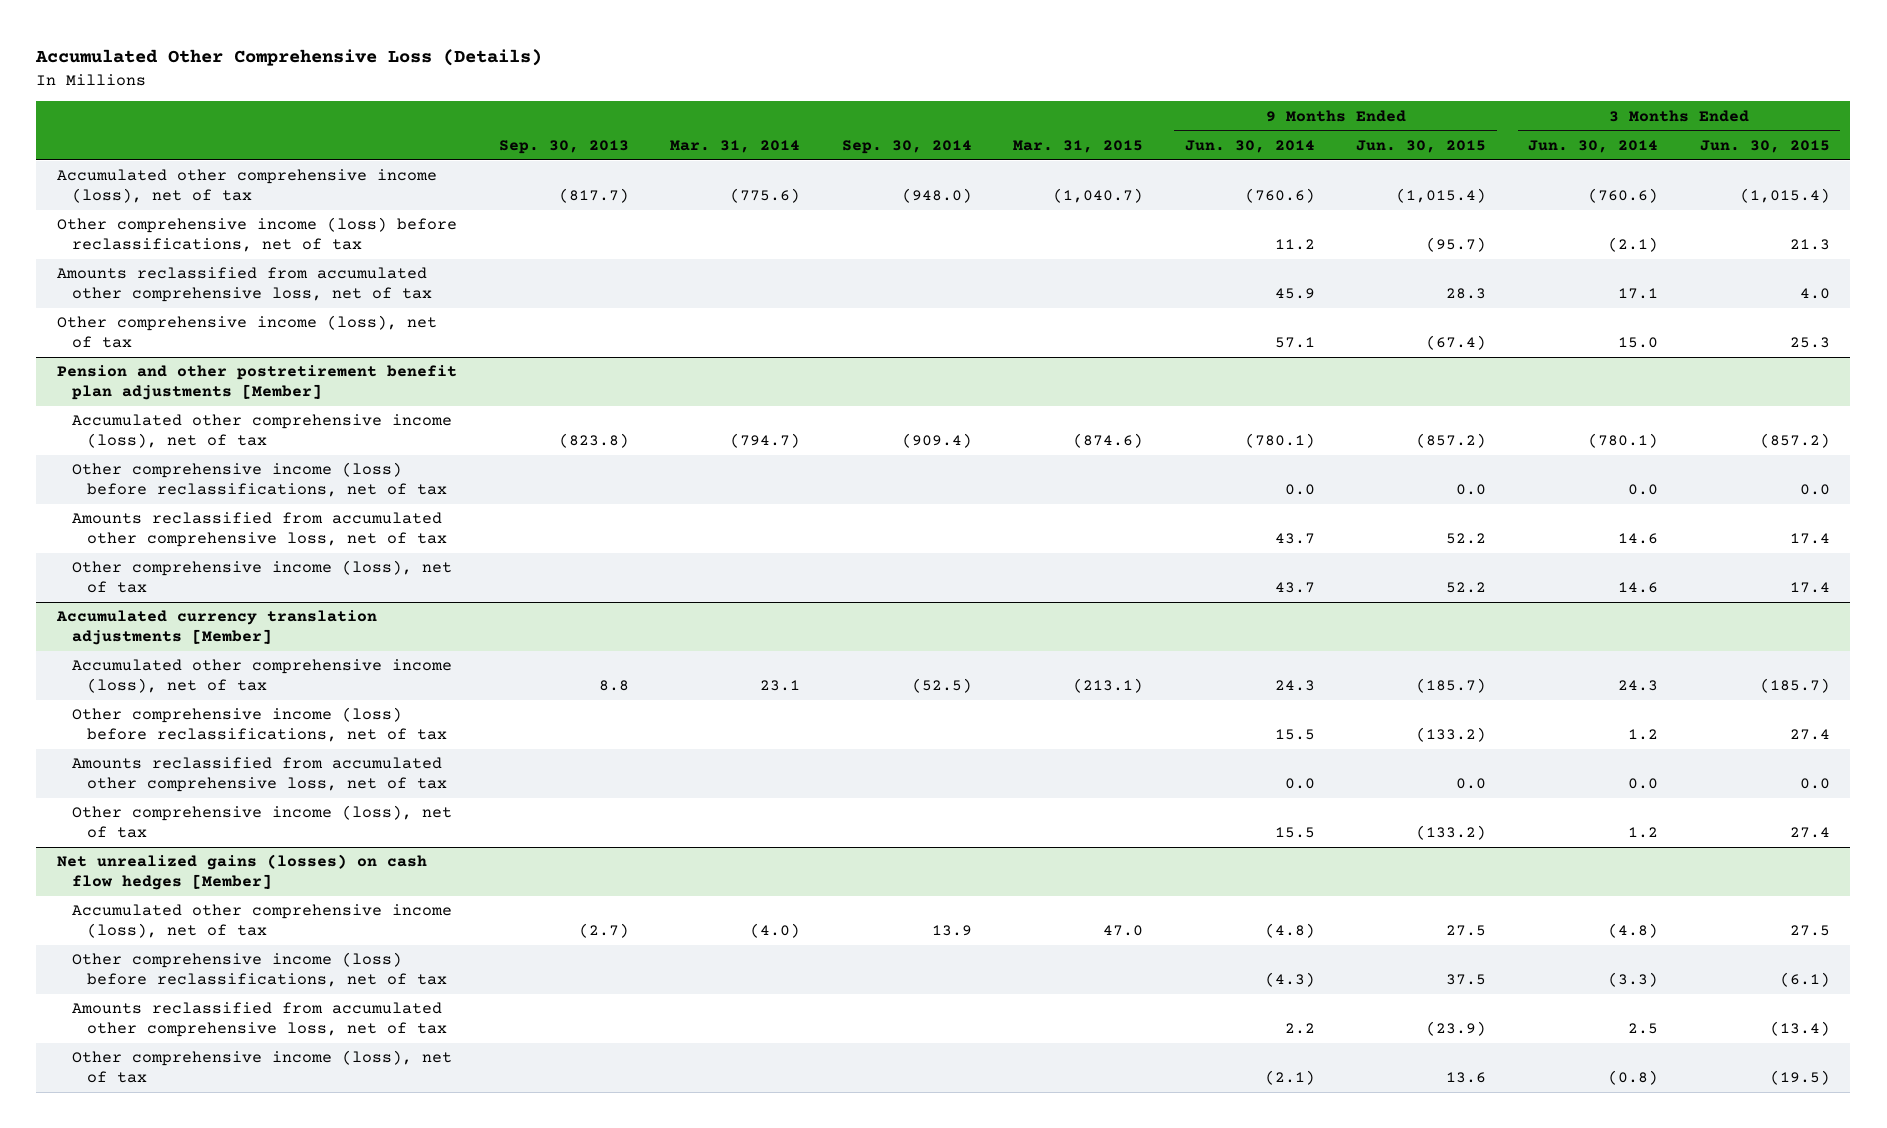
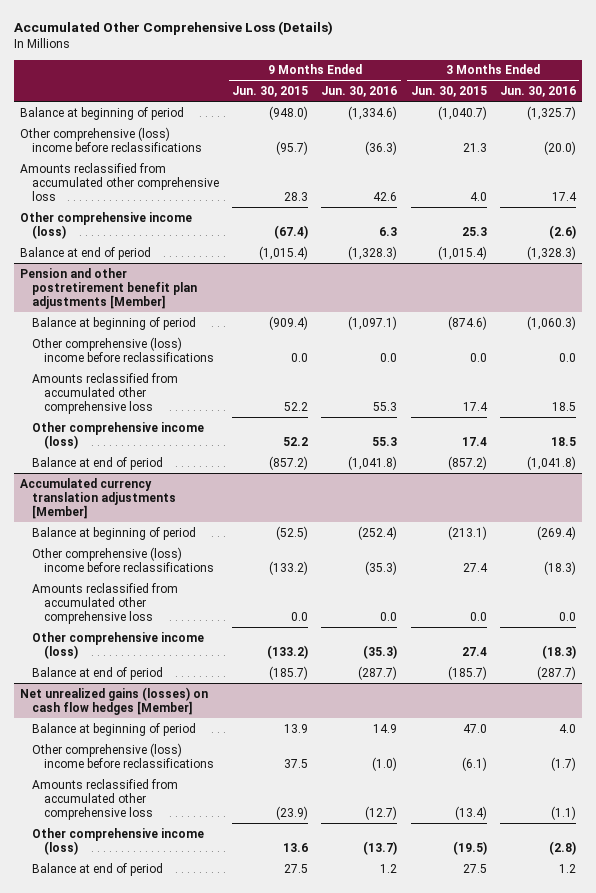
- | Sep. 30, 2013 | Mar. 31, 2014 | Sep. 30, 2014 | Mar. 31, 2015 | 9 Months Ended Jun. 30, 2014 | 9 Months Ended Jun. 30, 2015 | 3 Months Ended Jun. 30, 2014 | 3 Months Ended Jun. 30, 2015
+ | 9 Months Ended Jun. 30, 2015 | 9 Months Ended Jun. 30, 2016 | 3 Months Ended Jun. 30, 2015 | 3 Months Ended Jun. 30, 2016
- Accumulated other comprehensive income (loss), net of tax | (817.7) | (775.6) | (948.0) | (1,040.7) | (760.6) | (1,015.4) | (760.6) | (1,015.4)
- Other comprehensive income (loss) before reclassifications, net of tax | | | | | 11.2 | (95.7) | (2.1) | 21.3
- Amounts reclassified from accumulated other comprehensive loss, net of tax | | | | | 45.9 | 28.3 | 17.1 | 4.0
- Other comprehensive income (loss), net of tax | | | | | 57.1 | (67.4) | 15.0 | 25.3
+ Balance at beginning of period | (948.0) | (1,334.6) | (1,040.7) | (1,325.7)
+ Other comprehensive (loss) income before reclassifications | (95.7) | (36.3) | 21.3 | (20.0)
+ Amounts reclassified from accumulated other comprehensive loss | 28.3 | 42.6 | 4.0 | 17.4
+ Other comprehensive income (loss) | (67.4) | 6.3 | 25.3 | (2.6)
+ Balance at end of period | (1,015.4) | (1,328.3) | (1,015.4) | (1,328.3)
@ Pension and other postretirement benefit plan adjustments [Member]
- Accumulated other comprehensive income (loss), net of tax | (823.8) | (794.7) | (909.4) | (874.6) | (780.1) | (857.2) | (780.1) | (857.2)
- Other comprehensive income (loss) before reclassifications, net of tax | | | | | 0.0 | 0.0 | 0.0 | 0.0
- Amounts reclassified from accumulated other comprehensive loss, net of tax | | | | | 43.7 | 52.2 | 14.6 | 17.4
- Other comprehensive income (loss), net of tax | | | | | 43.7 | 52.2 | 14.6 | 17.4
+ Balance at beginning of period | (909.4) | (1,097.1) | (874.6) | (1,060.3)
+ Other comprehensive (loss) income before reclassifications | 0.0 | 0.0 | 0.0 | 0.0
+ Amounts reclassified from accumulated other comprehensive loss | 52.2 | 55.3 | 17.4 | 18.5
+ Other comprehensive income (loss) | 52.2 | 55.3 | 17.4 | 18.5
+ Balance at end of period | (857.2) | (1,041.8) | (857.2) | (1,041.8)
@ Accumulated currency translation adjustments [Member]
- Accumulated other comprehensive income (loss), net of tax | 8.8 | 23.1 | (52.5) | (213.1) | 24.3 | (185.7) | 24.3 | (185.7)
- Other comprehensive income (loss) before reclassifications, net of tax | | | | | 15.5 | (133.2) | 1.2 | 27.4
- Amounts reclassified from accumulated other comprehensive loss, net of tax | | | | | 0.0 | 0.0 | 0.0 | 0.0
- Other comprehensive income (loss), net of tax | | | | | 15.5 | (133.2) | 1.2 | 27.4
+ Balance at beginning of period | (52.5) | (252.4) | (213.1) | (269.4)
+ Other comprehensive (loss) income before reclassifications | (133.2) | (35.3) | 27.4 | (18.3)
+ Amounts reclassified from accumulated other comprehensive loss | 0.0 | 0.0 | 0.0 | 0.0
+ Other comprehensive income (loss) | (133.2) | (35.3) | 27.4 | (18.3)
+ Balance at end of period | (185.7) | (287.7) | (185.7) | (287.7)
@ Net unrealized gains (losses) on cash flow hedges [Member]
- Accumulated other comprehensive income (loss), net of tax | (2.7) | (4.0) | 13.9 | 47.0 | (4.8) | 27.5 | (4.8) | 27.5
- Other comprehensive income (loss) before reclassifications, net of tax | | | | | (4.3) | 37.5 | (3.3) | (6.1)
- Amounts reclassified from accumulated other comprehensive loss, net of tax | | | | | 2.2 | (23.9) | 2.5 | (13.4)
- Other comprehensive income (loss), net of tax | | | | | (2.1) | 13.6 | (0.8) | (19.5)
+ Balance at beginning of period | 13.9 | 14.9 | 47.0 | 4.0
+ Other comprehensive (loss) income before reclassifications | 37.5 | (1.0) | (6.1) | (1.7)
+ Amounts reclassified from accumulated other comprehensive loss | (23.9) | (12.7) | (13.4) | (1.1)
+ Other comprehensive income (loss) | 13.6 | (13.7) | (19.5) | (2.8)
+ Balance at end of period | 27.5 | 1.2 | 27.5 | 1.2

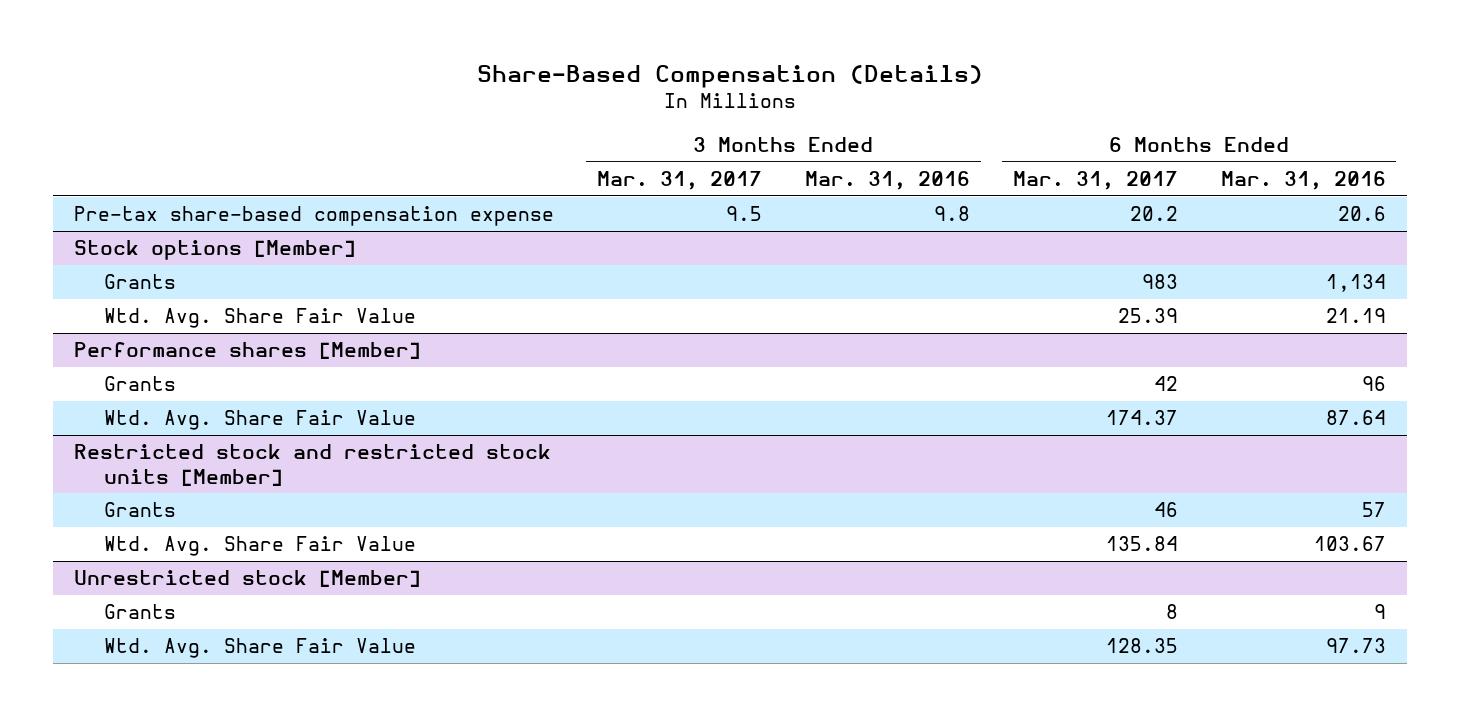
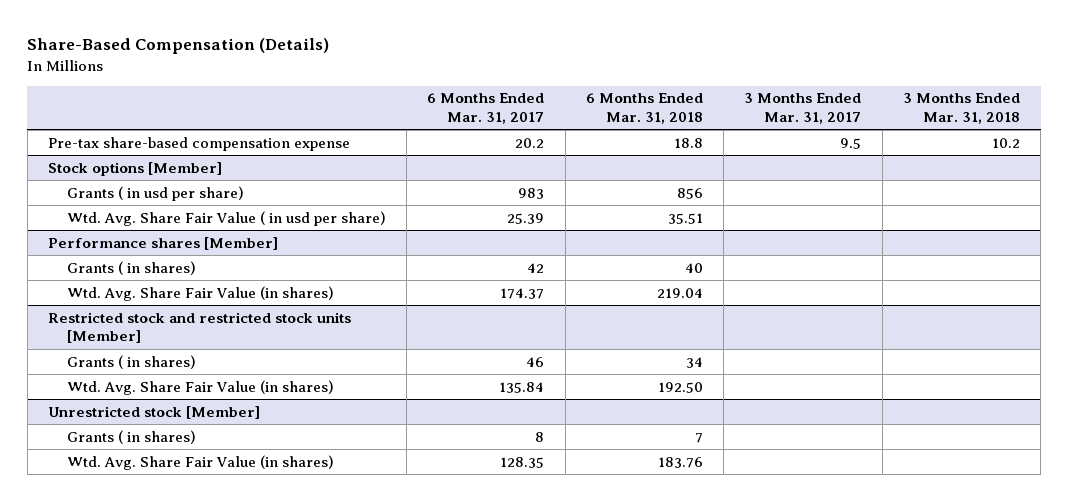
- | 3 Months Ended Mar. 31, 2017 | 3 Months Ended Mar. 31, 2016 | 6 Months Ended Mar. 31, 2017 | 6 Months Ended Mar. 31, 2016
+ | 6 Months Ended Mar. 31, 2017 | 6 Months Ended Mar. 31, 2018 | 3 Months Ended Mar. 31, 2017 | 3 Months Ended Mar. 31, 2018
@ Stock options [Member]
- Grants | | | 983 | 1,134
- Wtd. Avg. Share Fair Value | | | 25.39 | 21.19
+ Grants ( in usd per share) | 983 | 856 | |
+ Wtd. Avg. Share Fair Value ( in usd per share) | 25.39 | 35.51 | |
@ Performance shares [Member]
- Grants | | | 42 | 96
- Wtd. Avg. Share Fair Value | | | 174.37 | 87.64
+ Grants ( in shares) | 42 | 40 | |
+ Wtd. Avg. Share Fair Value (in shares) | 174.37 | 219.04 | |
@ Restricted stock and restricted stock units [Member]
- Grants | | | 46 | 57
- Wtd. Avg. Share Fair Value | | | 135.84 | 103.67
+ Grants ( in shares) | 46 | 34 | |
+ Wtd. Avg. Share Fair Value (in shares) | 135.84 | 192.50 | |
@ Unrestricted stock [Member]
- Grants | | | 8 | 9
- Wtd. Avg. Share Fair Value | | | 128.35 | 97.73
+ Grants ( in shares) | 8 | 7 | |
+ Wtd. Avg. Share Fair Value (in shares) | 128.35 | 183.76 | |

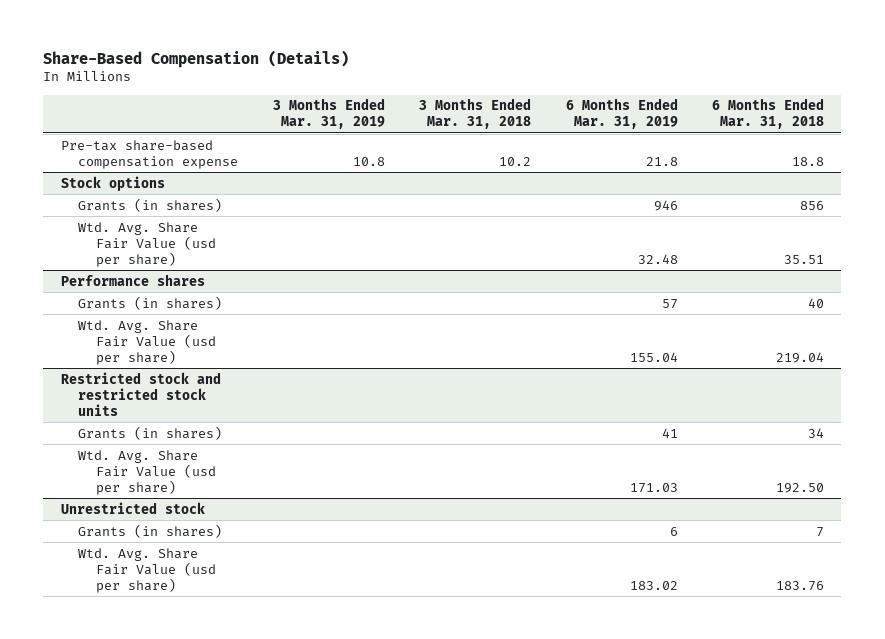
- | 6 Months Ended Mar. 31, 2017 | 6 Months Ended Mar. 31, 2018 | 3 Months Ended Mar. 31, 2017 | 3 Months Ended Mar. 31, 2018
+ | 3 Months Ended Mar. 31, 2019 | 3 Months Ended Mar. 31, 2018 | 6 Months Ended Mar. 31, 2019 | 6 Months Ended Mar. 31, 2018
- Stock options [Member]
- Grants ( in usd per share) | 983 | 856 | |
- Wtd. Avg. Share Fair Value ( in usd per share) | 25.39 | 35.51 | |
- Performance shares [Member]
- Grants ( in shares) | 42 | 40 | |
- Wtd. Avg. Share Fair Value (in shares) | 174.37 | 219.04 | |
- Restricted stock and restricted stock units [Member]
- Grants ( in shares) | 46 | 34 | |
- Wtd. Avg. Share Fair Value (in shares) | 135.84 | 192.50 | |
- Unrestricted stock [Member]
- Grants ( in shares) | 8 | 7 | |
- Wtd. Avg. Share Fair Value (in shares) | 128.35 | 183.76 | |
+ Stock options
+ Grants (in shares) | | | 946 | 856
+ Wtd. Avg. Share Fair Value (usd per share) | | | 32.48 | 35.51
+ Performance shares
+ Grants (in shares) | | | 57 | 40
+ Wtd. Avg. Share Fair Value (usd per share) | | | 155.04 | 219.04
+ Restricted stock and restricted stock units
+ Grants (in shares) | | | 41 | 34
+ Wtd. Avg. Share Fair Value (usd per share) | | | 171.03 | 192.50
+ Unrestricted stock
+ Grants (in shares) | | | 6 | 7
+ Wtd. Avg. Share Fair Value (usd per share) | | | 183.02 | 183.76

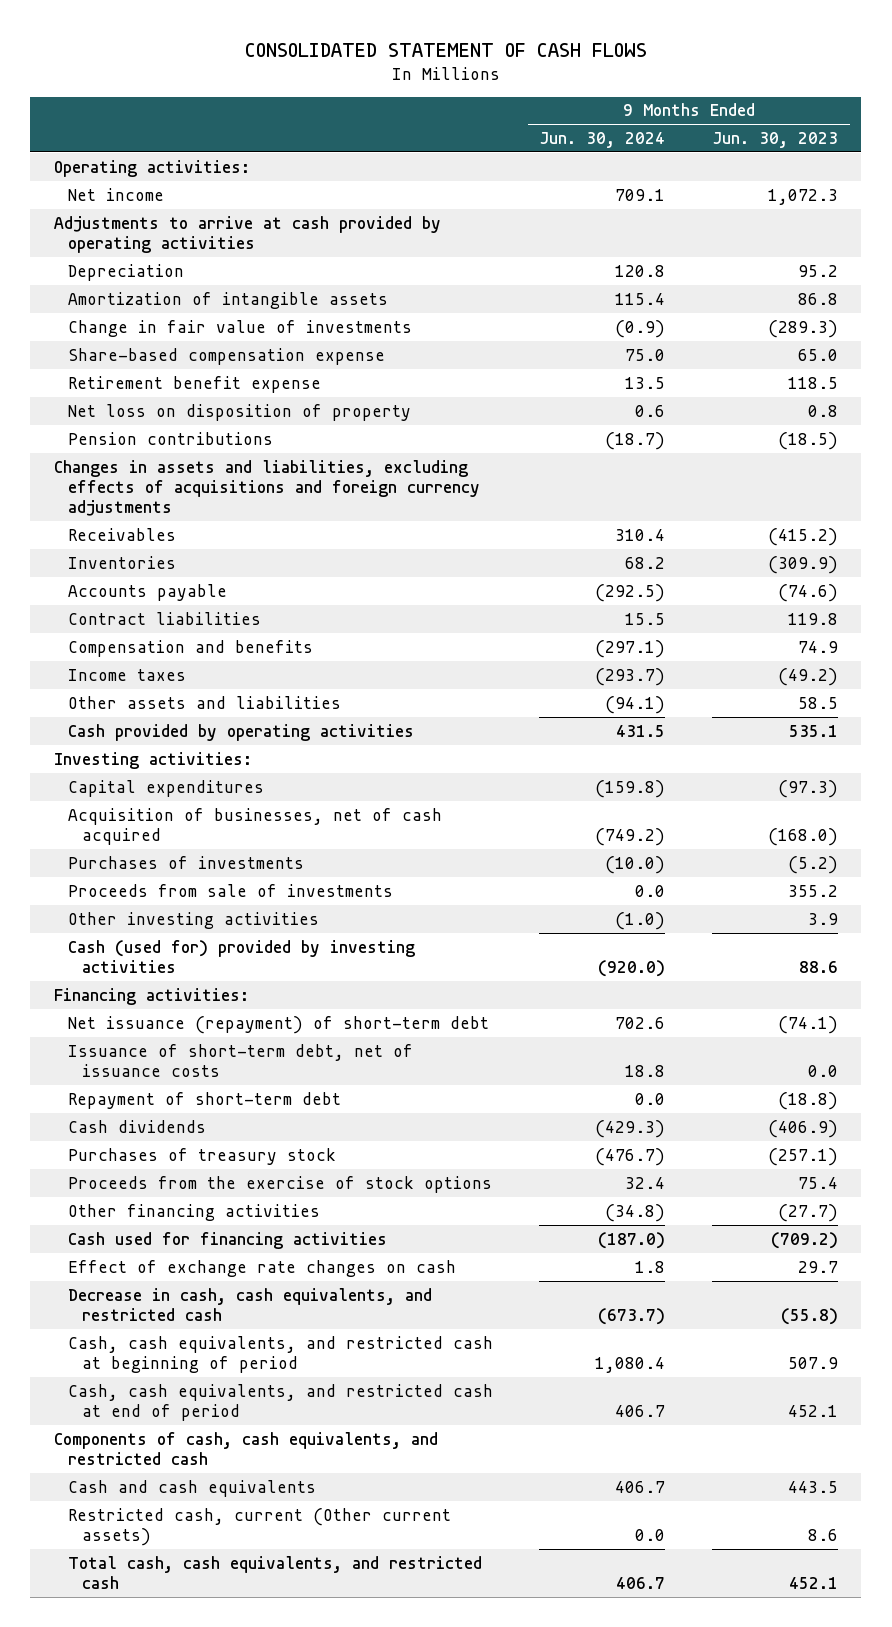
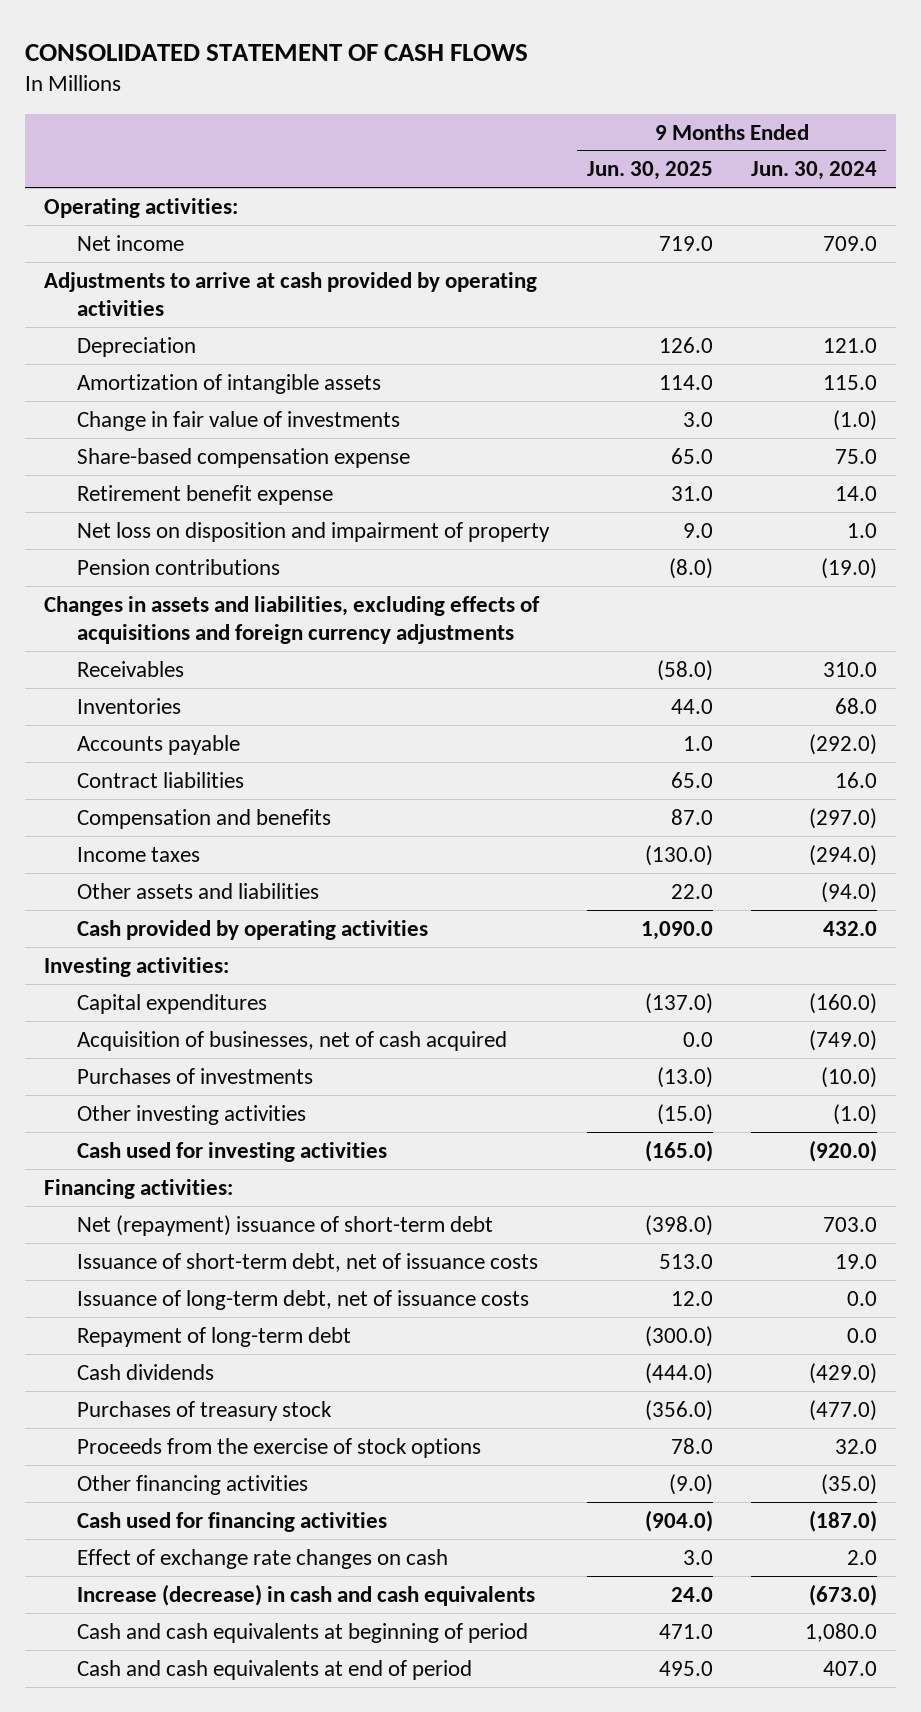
- | 9 Months Ended Jun. 30, 2024 | 9 Months Ended Jun. 30, 2023
+ | 9 Months Ended Jun. 30, 2025 | 9 Months Ended Jun. 30, 2024
- Net income | 709.1 | 1,072.3
+ Net income | 719.0 | 709.0
- Depreciation | 120.8 | 95.2
- Amortization of intangible assets | 115.4 | 86.8
- Change in fair value of investments | (0.9) | (289.3)
+ Depreciation | 126.0 | 121.0
+ Amortization of intangible assets | 114.0 | 115.0
+ Change in fair value of investments | 3.0 | (1.0)
- Retirement benefit expense | 13.5 | 118.5
- Net loss on disposition of property | 0.6 | 0.8
- Pension contributions | (18.7) | (18.5)
+ Retirement benefit expense | 31.0 | 14.0
+ Net loss on disposition and impairment of property | 9.0 | 1.0
+ Pension contributions | (8.0) | (19.0)
- Receivables | 310.4 | (415.2)
- Inventories | 68.2 | (309.9)
- Accounts payable | (292.5) | (74.6)
- Contract liabilities | 15.5 | 119.8
- Compensation and benefits | (297.1) | 74.9
- Income taxes | (293.7) | (49.2)
- Other assets and liabilities | (94.1) | 58.5
- Cash provided by operating activities | 431.5 | 535.1
+ Receivables | (58.0) | 310.0
+ Inventories | 44.0 | 68.0
+ Accounts payable | 1.0 | (292.0)
+ Contract liabilities | 65.0 | 16.0
+ Compensation and benefits | 87.0 | (297.0)
+ Income taxes | (130.0) | (294.0)
+ Other assets and liabilities | 22.0 | (94.0)
+ Cash provided by operating activities | 1,090.0 | 432.0
- Capital expenditures | (159.8) | (97.3)
- Acquisition of businesses, net of cash acquired | (749.2) | (168.0)
+ Capital expenditures | (137.0) | (160.0)
+ Acquisition of businesses, net of cash acquired | 0.0 | (749.0)
- Proceeds from sale of investments | 0.0 | 355.2
- Cash (used for) provided by investing activities | (920.0) | 88.6
+ Cash used for investing activities | (165.0) | (920.0)
- Net issuance (repayment) of short-term debt | 702.6 | (74.1)
- Issuance of short-term debt, net of issuance costs | 18.8 | 0.0
- Repayment of short-term debt | 0.0 | (18.8)
- Cash dividends | (429.3) | (406.9)
- Purchases of treasury stock | (476.7) | (257.1)
- Proceeds from the exercise of stock options | 32.4 | 75.4
- Other financing activities | (34.8) | (27.7)
+ Net (repayment) issuance of short-term debt | (398.0) | 703.0
+ Issuance of short-term debt, net of issuance costs | 513.0 | 19.0
+ Issuance of long-term debt, net of issuance costs | 12.0 | 0.0
+ Repayment of long-term debt | (300.0) | 0.0
+ Cash dividends | (444.0) | (429.0)
+ Purchases of treasury stock | (356.0) | (477.0)
+ Proceeds from the exercise of stock options | 78.0 | 32.0
+ Other financing activities | (9.0) | (35.0)
- Effect of exchange rate changes on cash | 1.8 | 29.7
- Decrease in cash, cash equivalents, and restricted cash | (673.7) | (55.8)
- Cash, cash equivalents, and restricted cash at beginning of period | 1,080.4 | 507.9
- Cash, cash equivalents, and restricted cash at end of period | 406.7 | 452.1
- Components of cash, cash equivalents, and restricted cash
- Cash and cash equivalents | 406.7 | 443.5
- Restricted cash, current (Other current assets) | 0.0 | 8.6
- Total cash, cash equivalents, and restricted cash | 406.7 | 452.1
+ Effect of exchange rate changes on cash | 3.0 | 2.0
+ Increase (decrease) in cash and cash equivalents | 24.0 | (673.0)
+ Cash and cash equivalents at beginning of period | 471.0 | 1,080.0
+ Cash and cash equivalents at end of period | 495.0 | 407.0

